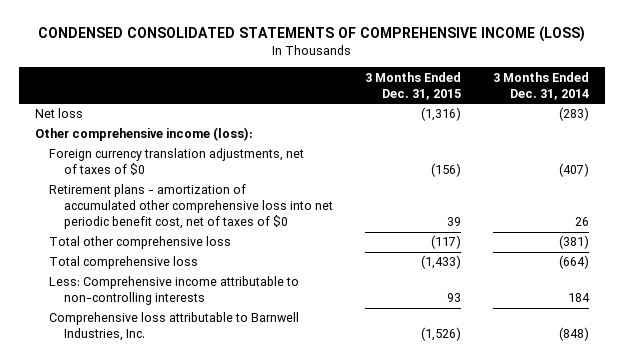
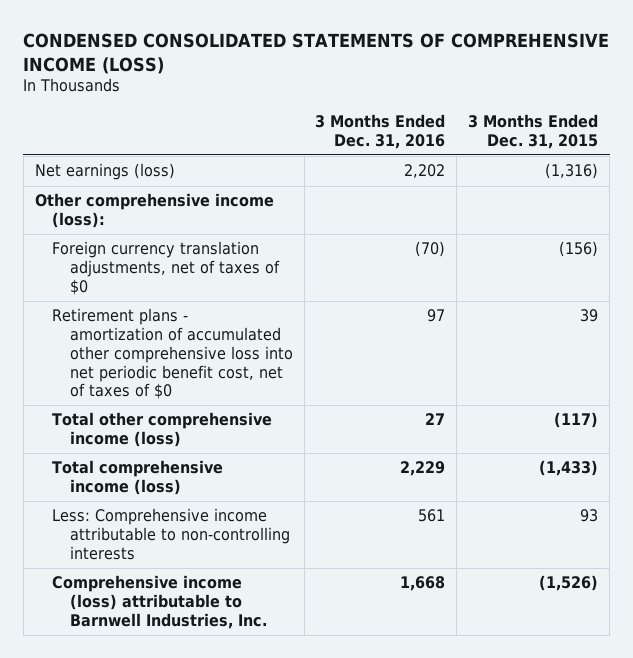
- | 3 Months Ended Dec. 31, 2015 | 3 Months Ended Dec. 31, 2014
+ | 3 Months Ended Dec. 31, 2016 | 3 Months Ended Dec. 31, 2015
- Net loss | (1,316) | (283)
+ Net earnings (loss) | 2,202 | (1,316)
- Total other comprehensive loss | (117) | (381)
- Total comprehensive loss | (1,433) | (664)
+ Total other comprehensive income (loss) | 27 | (117)
+ Total comprehensive income (loss) | 2,229 | (1,433)
- Comprehensive loss attributable to Barnwell Industries, Inc. | (1,526) | (848)
+ Comprehensive income (loss) attributable to Barnwell Industries, Inc. | 1,668 | (1,526)

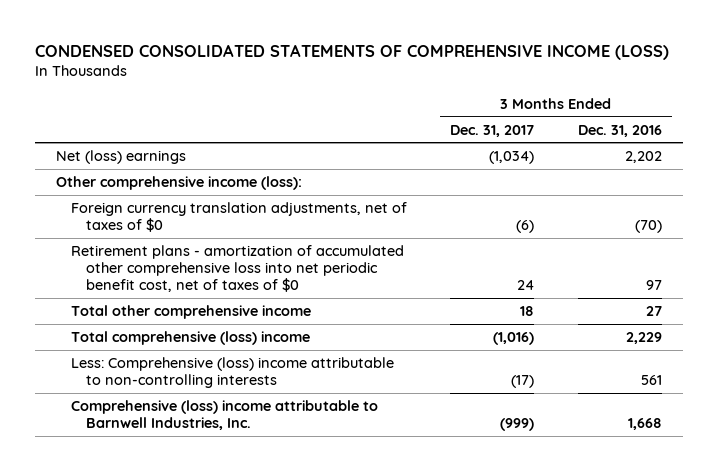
- | 3 Months Ended Dec. 31, 2016 | 3 Months Ended Dec. 31, 2015
+ | 3 Months Ended Dec. 31, 2017 | 3 Months Ended Dec. 31, 2016
- Net earnings (loss) | 2,202 | (1,316)
+ Net (loss) earnings | (1,034) | 2,202
- Total other comprehensive income (loss) | 27 | (117)
- Total comprehensive income (loss) | 2,229 | (1,433)
- Less: Comprehensive income attributable to non-controlling interests | 561 | 93
- Comprehensive income (loss) attributable to Barnwell Industries, Inc. | 1,668 | (1,526)
+ Total other comprehensive income | 18 | 27
+ Total comprehensive (loss) income | (1,016) | 2,229
+ Less: Comprehensive (loss) income attributable to non-controlling interests | (17) | 561
+ Comprehensive (loss) income attributable to Barnwell Industries, Inc. | (999) | 1,668

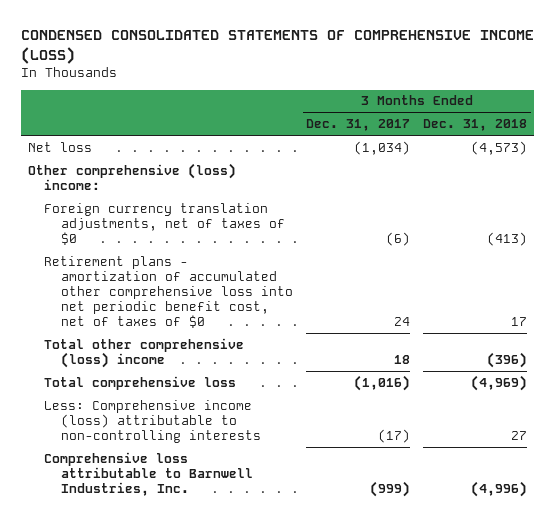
- | 3 Months Ended Dec. 31, 2017 | 3 Months Ended Dec. 31, 2016
+ | 3 Months Ended Dec. 31, 2017 | 3 Months Ended Dec. 31, 2018
- Net (loss) earnings | (1,034) | 2,202
- Other comprehensive income (loss):
+ Net loss | (1,034) | (4,573)
+ Other comprehensive (loss) income:
- Total other comprehensive income | 18 | 27
- Total comprehensive (loss) income | (1,016) | 2,229
- Less: Comprehensive (loss) income attributable to non-controlling interests | (17) | 561
- Comprehensive (loss) income attributable to Barnwell Industries, Inc. | (999) | 1,668
+ Total other comprehensive (loss) income | 18 | (396)
+ Total comprehensive loss | (1,016) | (4,969)
+ Less: Comprehensive income (loss) attributable to non-controlling interests | (17) | 27
+ Comprehensive loss attributable to Barnwell Industries, Inc. | (999) | (4,996)

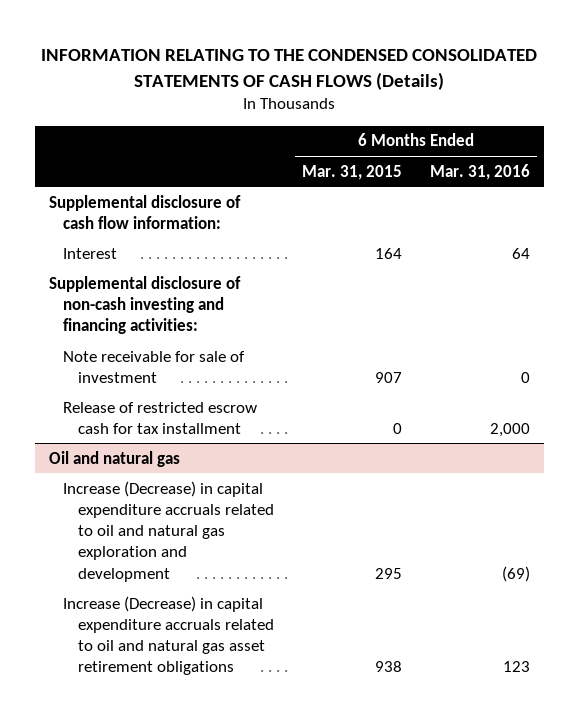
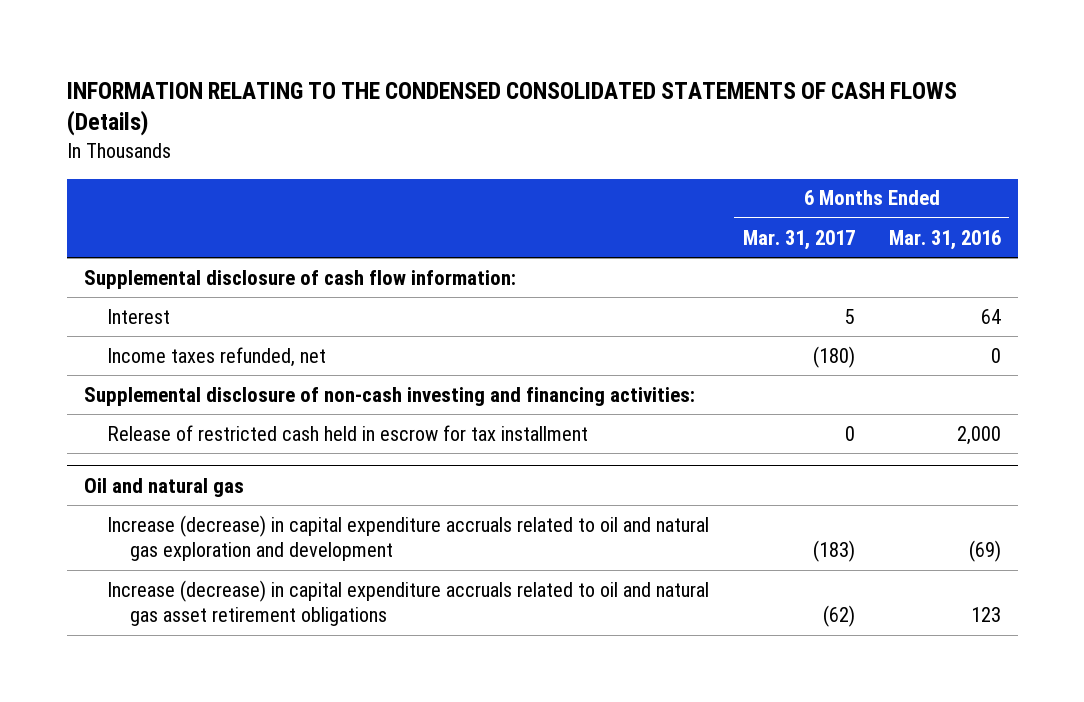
- | 6 Months Ended Mar. 31, 2015 | 6 Months Ended Mar. 31, 2016
+ | 6 Months Ended Mar. 31, 2017 | 6 Months Ended Mar. 31, 2016
+ Income taxes refunded, net | (180) | 0
- Note receivable for sale of investment | 907 | 0
- Release of restricted escrow cash for tax installment | 0 | 2,000
+ Release of restricted cash held in escrow for tax installment | 0 | 2,000
@ Oil and natural gas
- Increase (Decrease) in capital expenditure accruals related to oil and natural gas exploration and development | 295 | (69)
- Increase (Decrease) in capital expenditure accruals related to oil and natural gas asset retirement obligations | 938 | 123
+ Increase (decrease) in capital expenditure accruals related to oil and natural gas exploration and development | (183) | (69)
+ Increase (decrease) in capital expenditure accruals related to oil and natural gas asset retirement obligations | (62) | 123

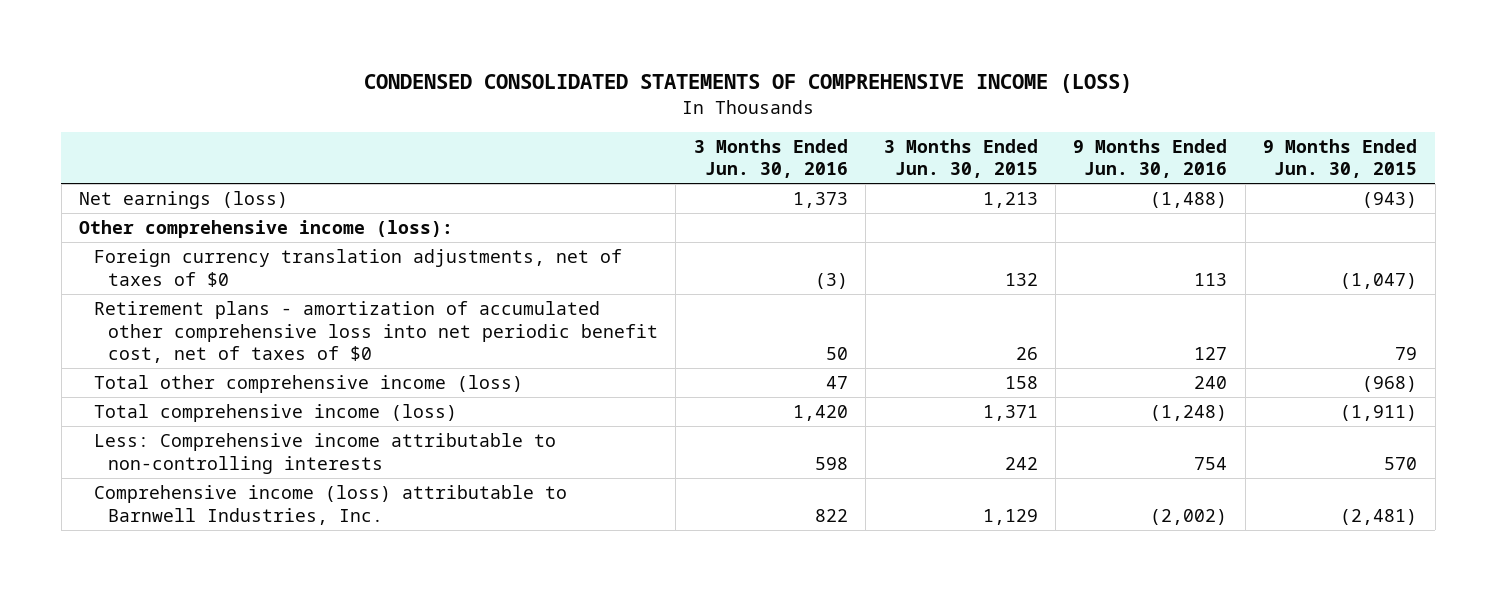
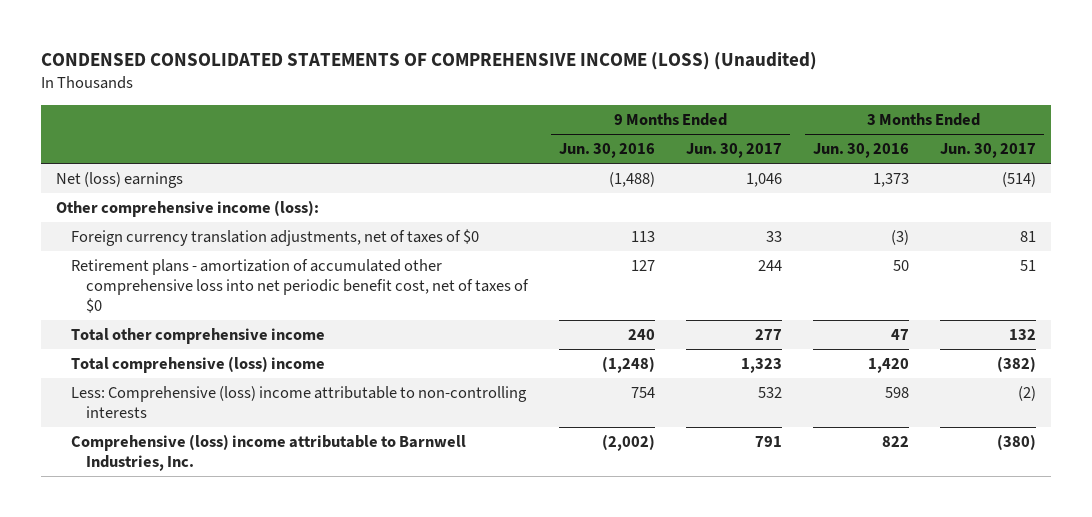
- CONDENSED CONSOLIDATED STATEMENTS OF COMPREHENSIVE INCOME (LOSS)
+ CONDENSED CONSOLIDATED STATEMENTS OF COMPREHENSIVE INCOME (LOSS) (Unaudited)
- | 3 Months Ended Jun. 30, 2016 | 3 Months Ended Jun. 30, 2015 | 9 Months Ended Jun. 30, 2016 | 9 Months Ended Jun. 30, 2015
+ | 9 Months Ended Jun. 30, 2016 | 9 Months Ended Jun. 30, 2017 | 3 Months Ended Jun. 30, 2016 | 3 Months Ended Jun. 30, 2017
- Net earnings (loss) | 1,373 | 1,213 | (1,488) | (943)
+ Net (loss) earnings | (1,488) | 1,046 | 1,373 | (514)
- Total other comprehensive income (loss) | 47 | 158 | 240 | (968)
- Total comprehensive income (loss) | 1,420 | 1,371 | (1,248) | (1,911)
- Less: Comprehensive income attributable to non-controlling interests | 598 | 242 | 754 | 570
- Comprehensive income (loss) attributable to Barnwell Industries, Inc. | 822 | 1,129 | (2,002) | (2,481)
+ Total other comprehensive income | 240 | 277 | 47 | 132
+ Total comprehensive (loss) income | (1,248) | 1,323 | 1,420 | (382)
+ Less: Comprehensive (loss) income attributable to non-controlling interests | 754 | 532 | 598 | (2)
+ Comprehensive (loss) income attributable to Barnwell Industries, Inc. | (2,002) | 791 | 822 | (380)

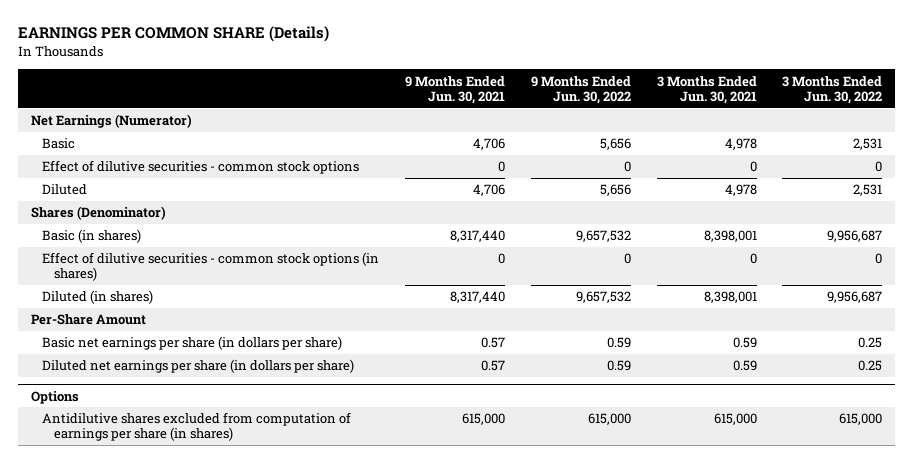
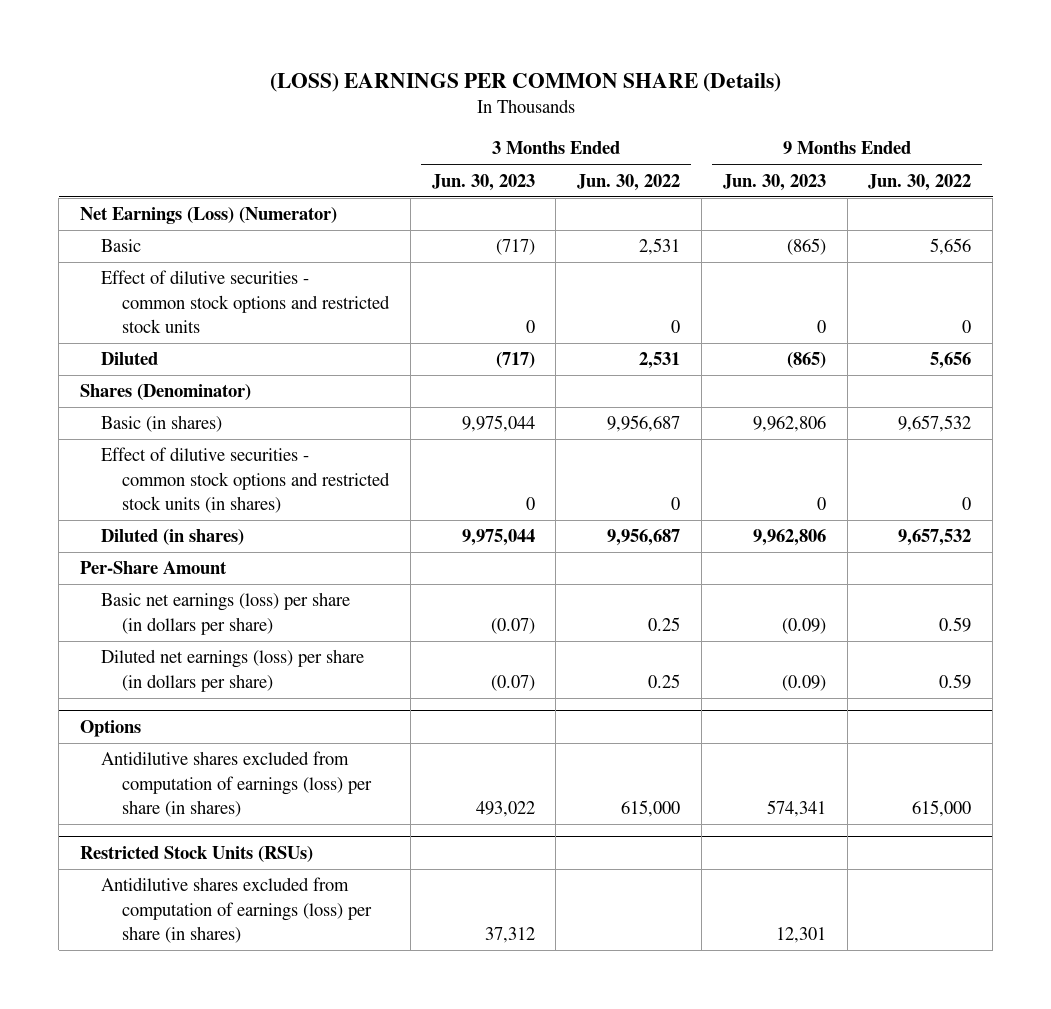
- EARNINGS PER COMMON SHARE (Details)
+ (LOSS) EARNINGS PER COMMON SHARE (Details)
- | 9 Months Ended Jun. 30, 2021 | 9 Months Ended Jun. 30, 2022 | 3 Months Ended Jun. 30, 2021 | 3 Months Ended Jun. 30, 2022
+ | 3 Months Ended Jun. 30, 2023 | 3 Months Ended Jun. 30, 2022 | 9 Months Ended Jun. 30, 2023 | 9 Months Ended Jun. 30, 2022
- Net Earnings (Numerator)
+ Net Earnings (Loss) (Numerator)
- Effect of dilutive securities - common stock options | 0 | 0 | 0 | 0
+ Effect of dilutive securities - common stock options and restricted stock units | 0 | 0 | 0 | 0
- Effect of dilutive securities - common stock options (in shares) | 0 | 0 | 0 | 0
+ Effect of dilutive securities - common stock options and restricted stock units (in shares) | 0 | 0 | 0 | 0
- Basic net earnings per share (in dollars per share) | 0.57 | 0.59 | 0.59 | 0.25
- Diluted net earnings per share (in dollars per share) | 0.57 | 0.59 | 0.59 | 0.25
+ Basic net earnings (loss) per share (in dollars per share) | (0.07) | 0.25 | (0.09) | 0.59
+ Diluted net earnings (loss) per share (in dollars per share) | (0.07) | 0.25 | (0.09) | 0.59
@ Options
- Antidilutive shares excluded from computation of earnings per share (in shares) | 615,000 | 615,000 | 615,000 | 615,000
+ Antidilutive shares excluded from computation of earnings (loss) per share (in shares) | 493,022 | 615,000 | 574,341 | 615,000
+ Restricted Stock Units (RSUs)
+ Antidilutive shares excluded from computation of earnings (loss) per share (in shares) | 37,312 | | 12,301 |

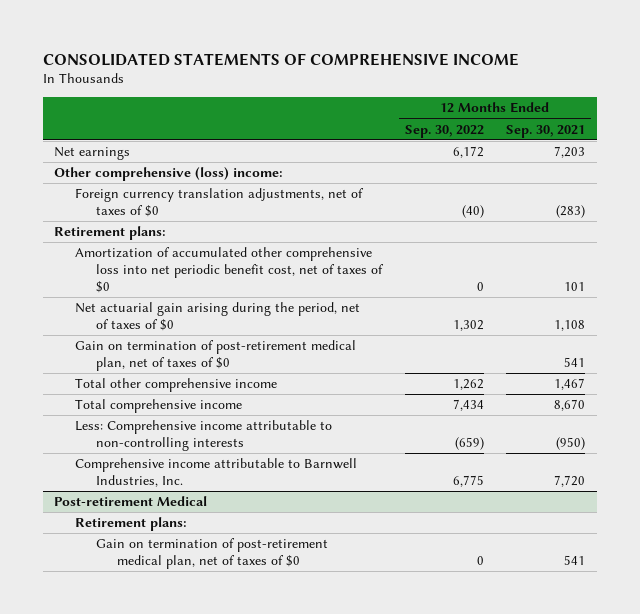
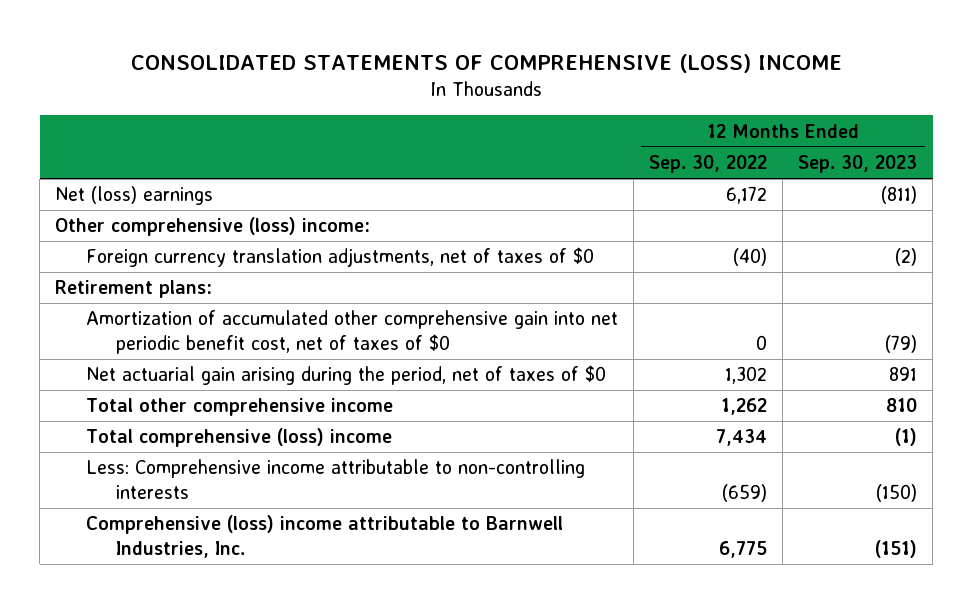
- CONSOLIDATED STATEMENTS OF COMPREHENSIVE INCOME
+ CONSOLIDATED STATEMENTS OF COMPREHENSIVE (LOSS) INCOME
- | 12 Months Ended Sep. 30, 2022 | 12 Months Ended Sep. 30, 2021
+ | 12 Months Ended Sep. 30, 2022 | 12 Months Ended Sep. 30, 2023
- Net earnings | 6,172 | 7,203
+ Net (loss) earnings | 6,172 | (811)
- Amortization of accumulated other comprehensive loss into net periodic benefit cost, net of taxes of $0 | 0 | 101
+ Amortization of accumulated other comprehensive gain into net periodic benefit cost, net of taxes of $0 | 0 | (79)
- Gain on termination of post-retirement medical plan, net of taxes of $0 | | 541
- Total comprehensive income | 7,434 | 8,670
+ Total comprehensive (loss) income | 7,434 | (1)
- Comprehensive income attributable to Barnwell Industries, Inc. | 6,775 | 7,720
- Post-retirement Medical
- Retirement plans:
- Gain on termination of post-retirement medical plan, net of taxes of $0 | 0 | 541
+ Comprehensive (loss) income attributable to Barnwell Industries, Inc. | 6,775 | (151)

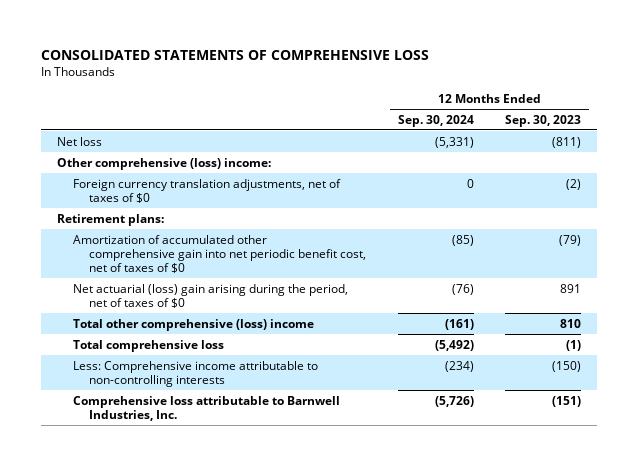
- CONSOLIDATED STATEMENTS OF COMPREHENSIVE (LOSS) INCOME
+ CONSOLIDATED STATEMENTS OF COMPREHENSIVE LOSS
- | 12 Months Ended Sep. 30, 2022 | 12 Months Ended Sep. 30, 2023
+ | 12 Months Ended Sep. 30, 2024 | 12 Months Ended Sep. 30, 2023
- Net (loss) earnings | 6,172 | (811)
+ Net loss | (5,331) | (811)
- Net actuarial gain arising during the period, net of taxes of $0 | 1,302 | 891
- Total other comprehensive income | 1,262 | 810
- Total comprehensive (loss) income | 7,434 | (1)
+ Net actuarial (loss) gain arising during the period, net of taxes of $0 | (76) | 891
+ Total other comprehensive (loss) income | (161) | 810
+ Total comprehensive loss | (5,492) | (1)
- Comprehensive (loss) income attributable to Barnwell Industries, Inc. | 6,775 | (151)
+ Comprehensive loss attributable to Barnwell Industries, Inc. | (5,726) | (151)

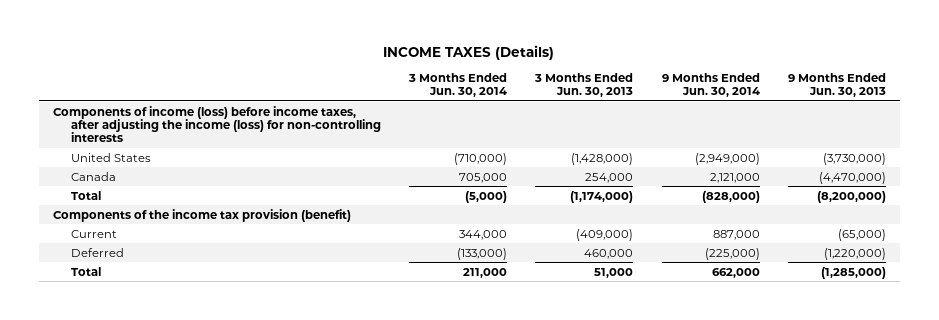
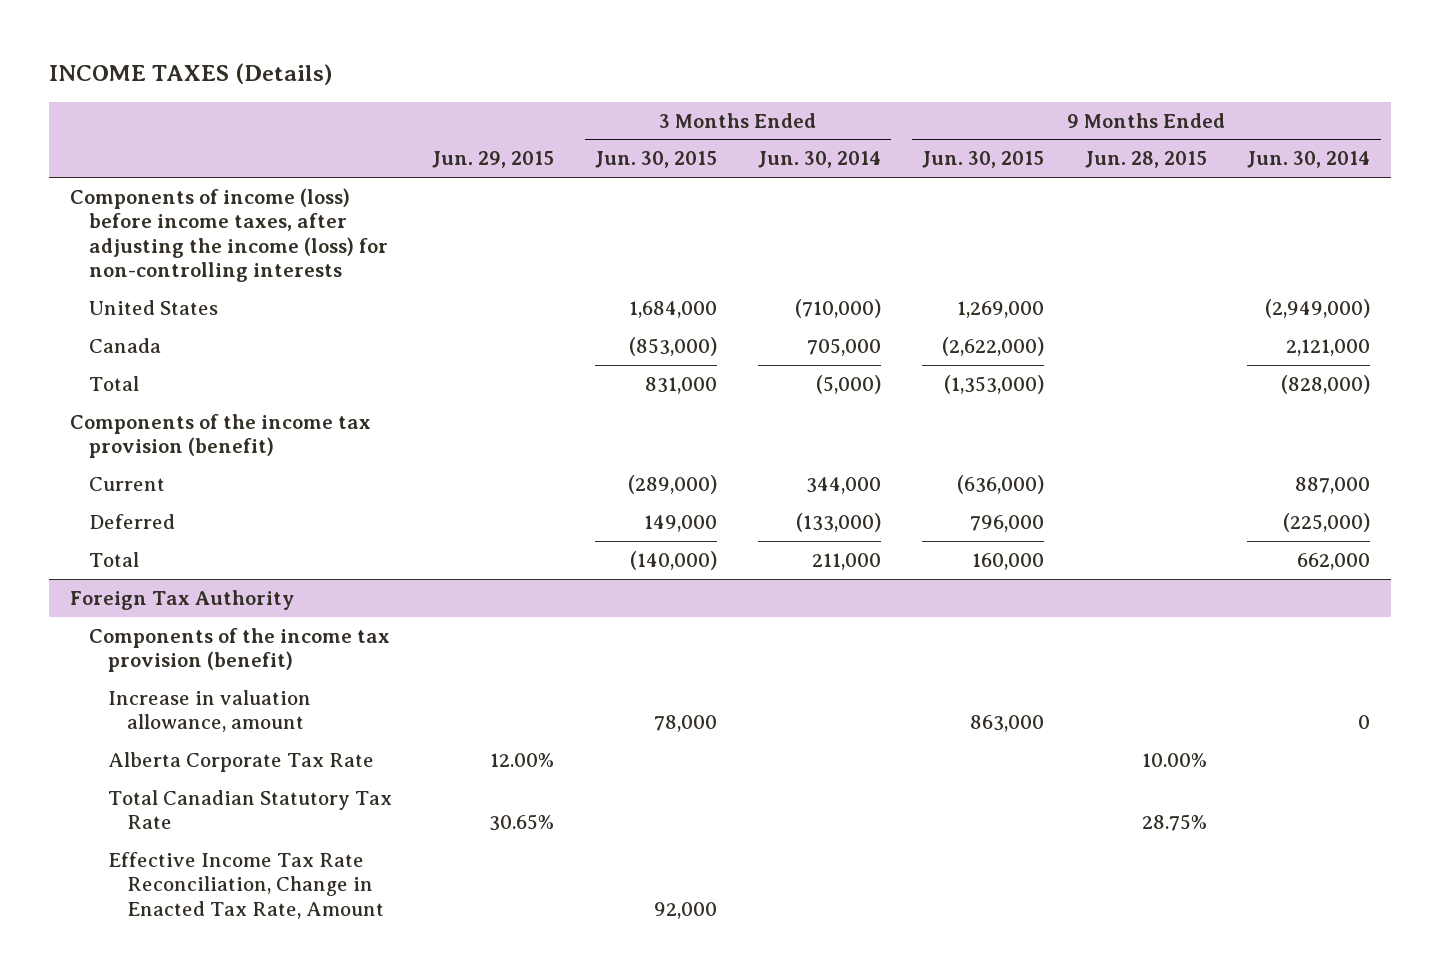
- | 3 Months Ended Jun. 30, 2014 | 3 Months Ended Jun. 30, 2013 | 9 Months Ended Jun. 30, 2014 | 9 Months Ended Jun. 30, 2013
+ | Jun. 29, 2015 | 3 Months Ended Jun. 30, 2015 | 3 Months Ended Jun. 30, 2014 | 9 Months Ended Jun. 30, 2015 | 9 Months Ended Jun. 28, 2015 | 9 Months Ended Jun. 30, 2014
+ Foreign Tax Authority
+ Components of the income tax provision (benefit)
+ Increase in valuation allowance, amount | | 78,000 | | 863,000 | | 0
+ Alberta Corporate Tax Rate | 12.00% | | | | 10.00% |
+ Total Canadian Statutory Tax Rate | 30.65% | | | | 28.75% |
+ Effective Income Tax Rate Reconciliation, Change in Enacted Tax Rate, Amount | | 92,000 | | | |

